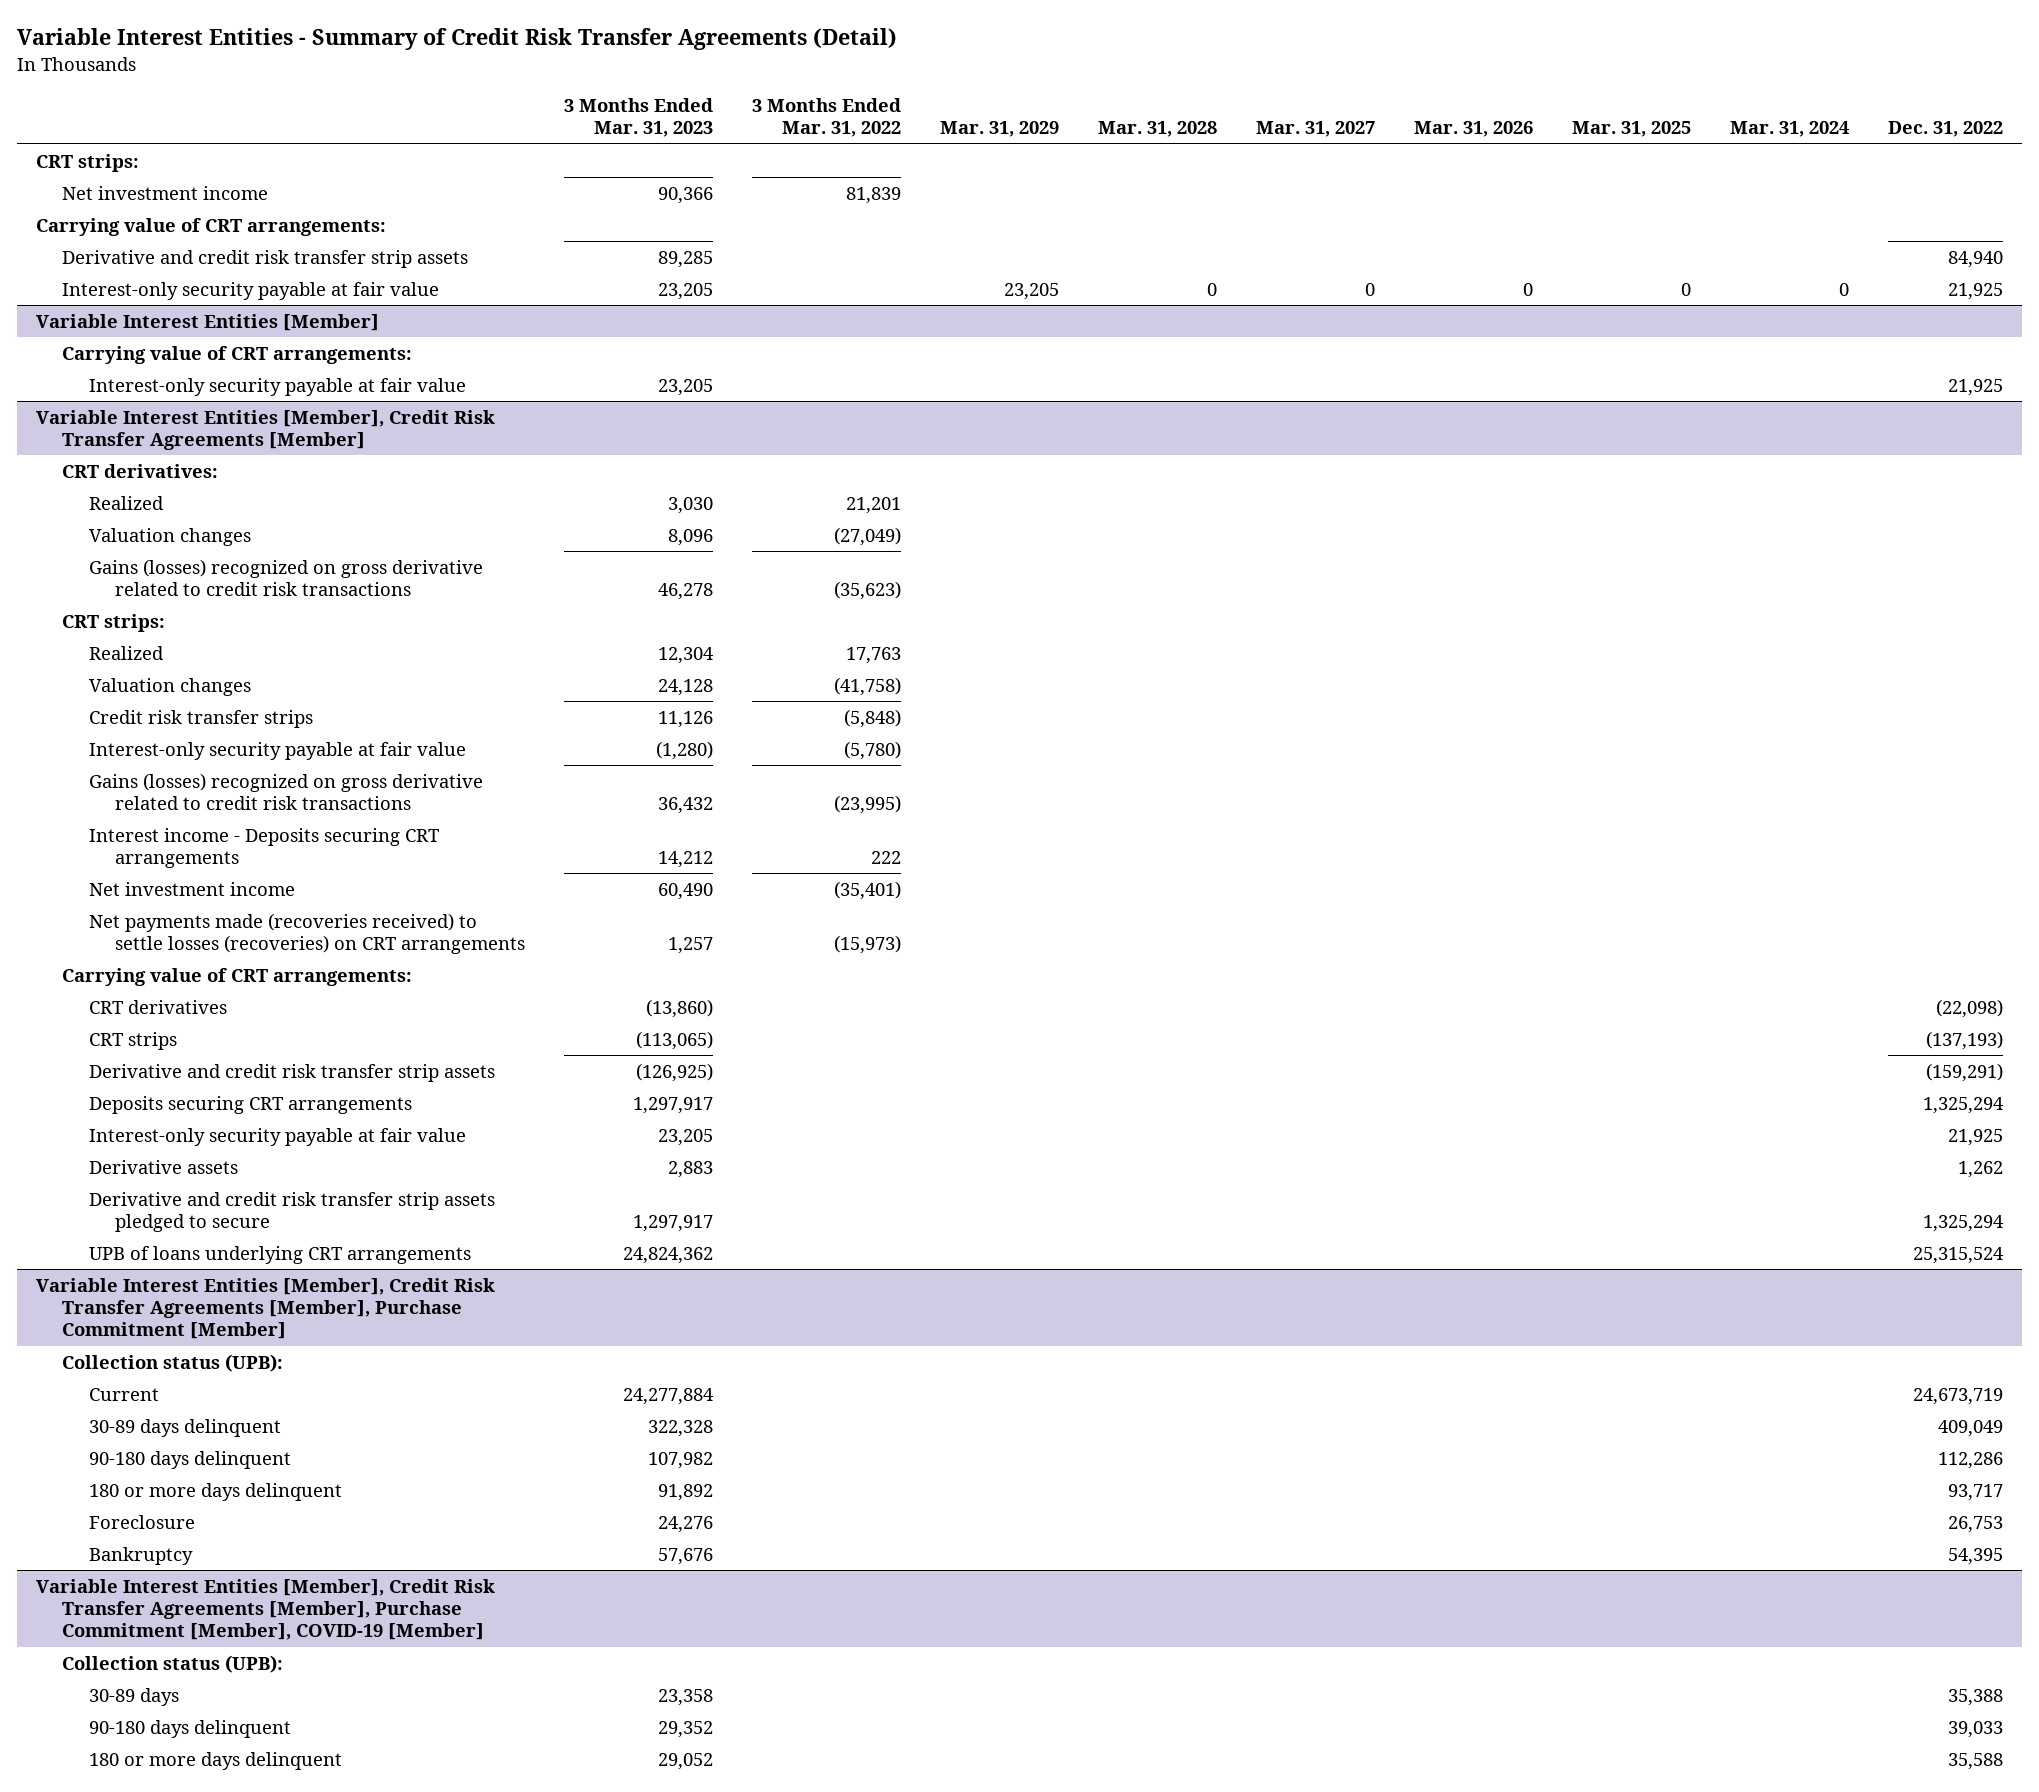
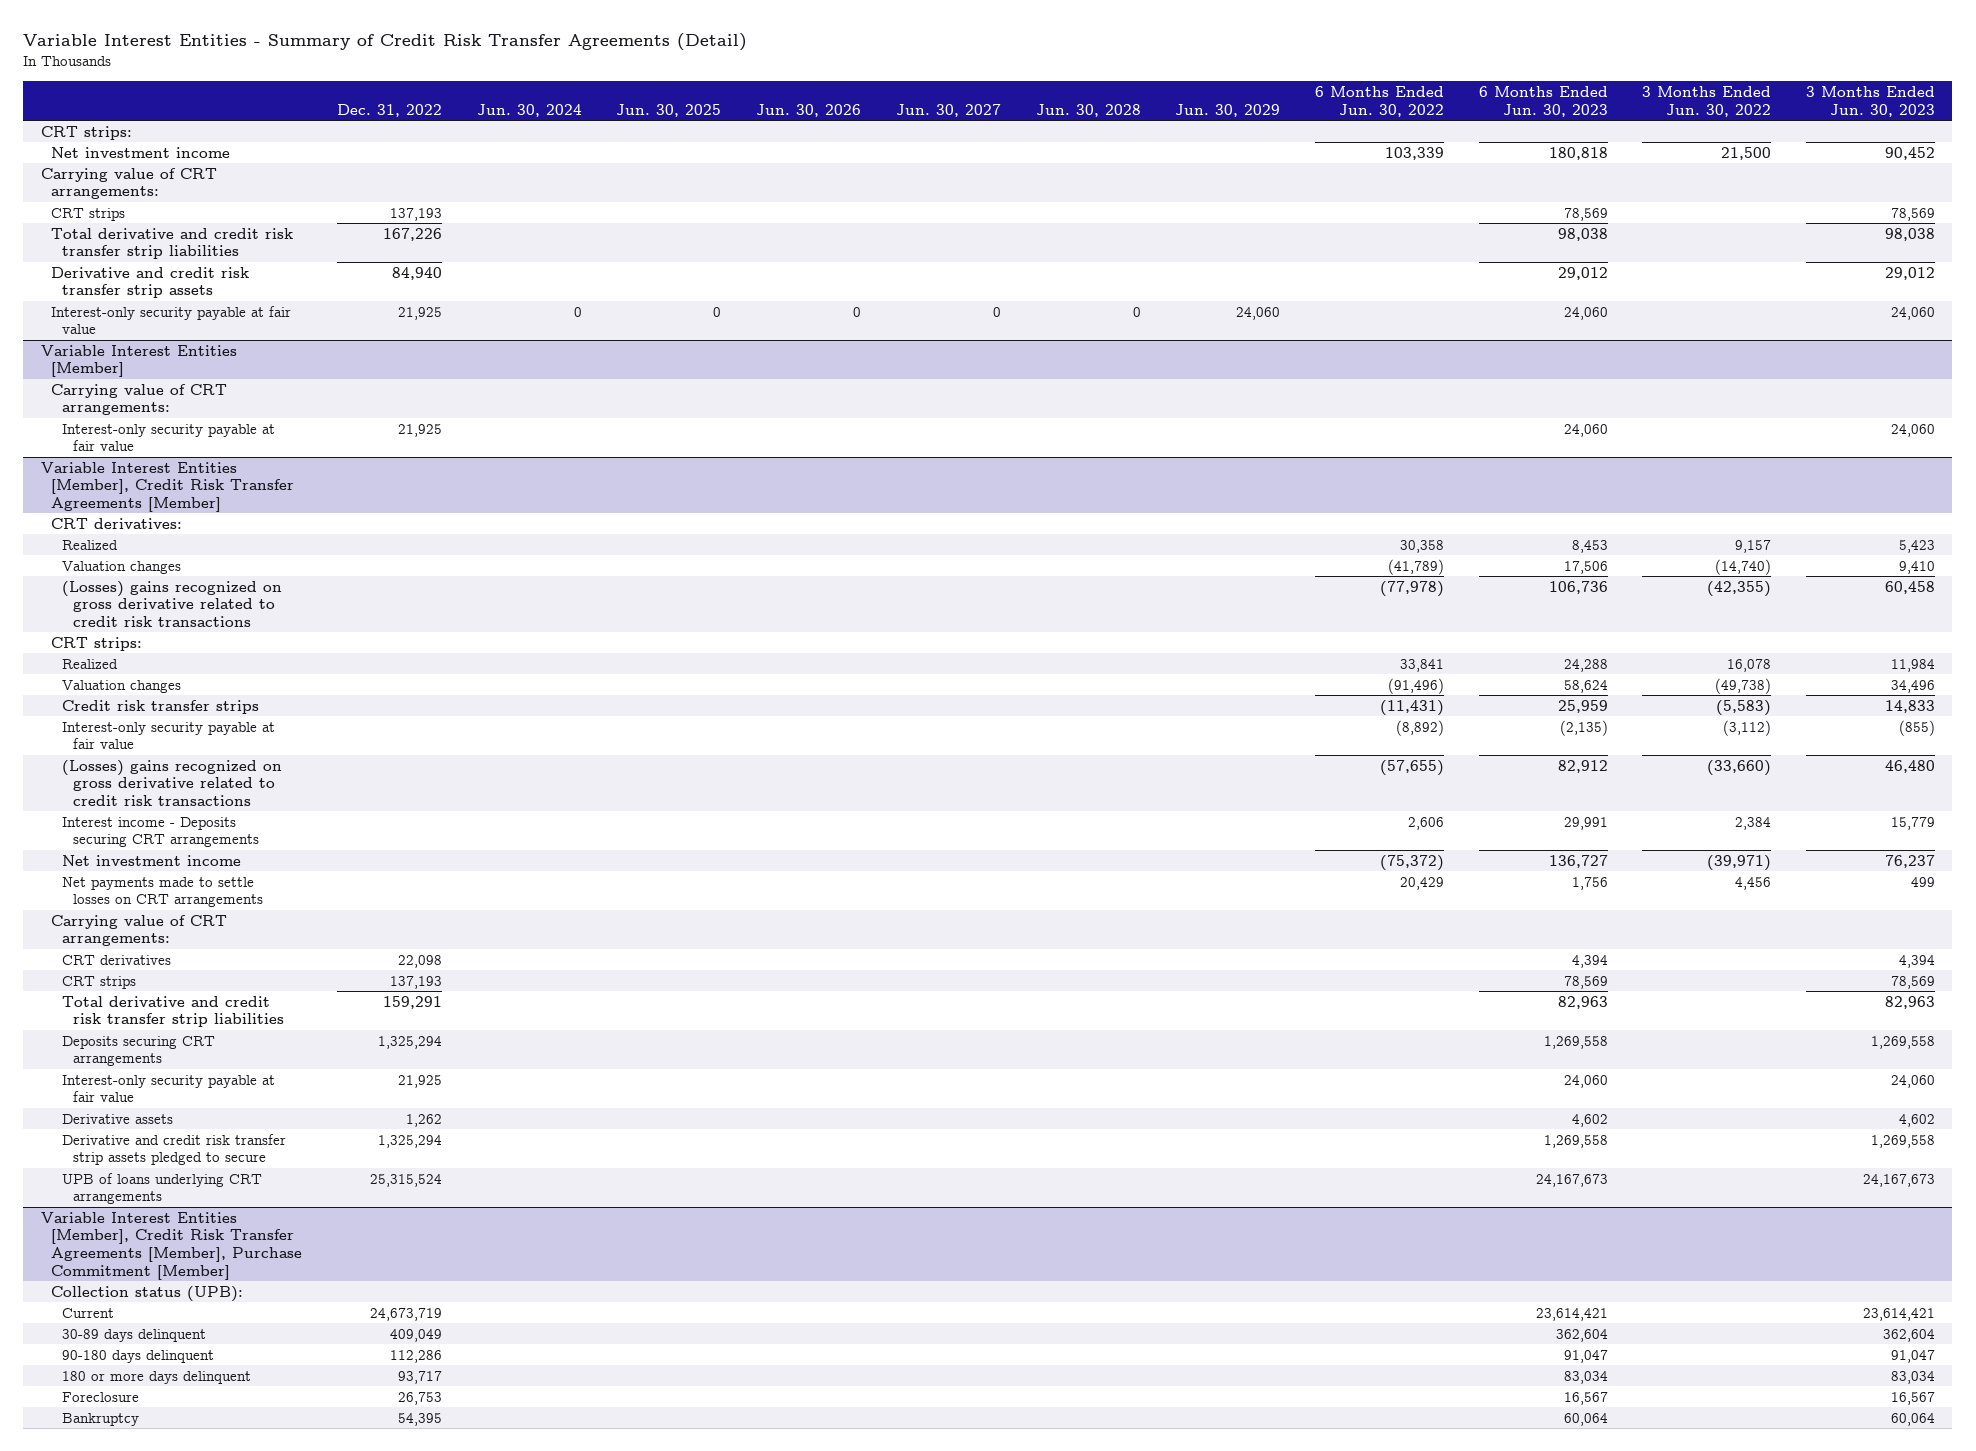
- | 3 Months Ended Mar. 31, 2023 | 3 Months Ended Mar. 31, 2022 | Mar. 31, 2029 | Mar. 31, 2028 | Mar. 31, 2027 | Mar. 31, 2026 | Mar. 31, 2025 | Mar. 31, 2024 | Dec. 31, 2022
+ | Dec. 31, 2022 | Jun. 30, 2024 | Jun. 30, 2025 | Jun. 30, 2026 | Jun. 30, 2027 | Jun. 30, 2028 | Jun. 30, 2029 | 6 Months Ended Jun. 30, 2022 | 6 Months Ended Jun. 30, 2023 | 3 Months Ended Jun. 30, 2022 | 3 Months Ended Jun. 30, 2023
+ CRT strips | 137,193 | | | | | | | | 78,569 | | 78,569
+ Total derivative and credit risk transfer strip liabilities | 167,226 | | | | | | | | 98,038 | | 98,038
@ Variable Interest Entities [Member], Credit Risk Transfer Agreements [Member]
- Gains (losses) recognized on gross derivative related to credit risk transactions | 46,278 | (35,623) | | | | | | |
+ (Losses) gains recognized on gross derivative related to credit risk transactions | | | | | | | | (77,978) | 106,736 | (42,355) | 60,458
- Gains (losses) recognized on gross derivative related to credit risk transactions | 36,432 | (23,995) | | | | | | |
+ (Losses) gains recognized on gross derivative related to credit risk transactions | | | | | | | | (57,655) | 82,912 | (33,660) | 46,480
- Net payments made (recoveries received) to settle losses (recoveries) on CRT arrangements | 1,257 | (15,973) | | | | | | |
+ Net payments made to settle losses on CRT arrangements | | | | | | | | 20,429 | 1,756 | 4,456 | 499
- CRT derivatives | (13,860) | | | | | | | | (22,098)
- CRT strips | (113,065) | | | | | | | | (137,193)
- Derivative and credit risk transfer strip assets | (126,925) | | | | | | | | (159,291)
+ CRT derivatives | 22,098 | | | | | | | | 4,394 | | 4,394
+ CRT strips | 137,193 | | | | | | | | 78,569 | | 78,569
+ Total derivative and credit risk transfer strip liabilities | 159,291 | | | | | | | | 82,963 | | 82,963
- Variable Interest Entities [Member], Credit Risk Transfer Agreements [Member], Purchase Commitment [Member], COVID-19 [Member]
- Collection status (UPB):
- 30-89 days | 23,358 | | | | | | | | 35,388
- 90-180 days delinquent | 29,352 | | | | | | | | 39,033
- 180 or more days delinquent | 29,052 | | | | | | | | 35,588

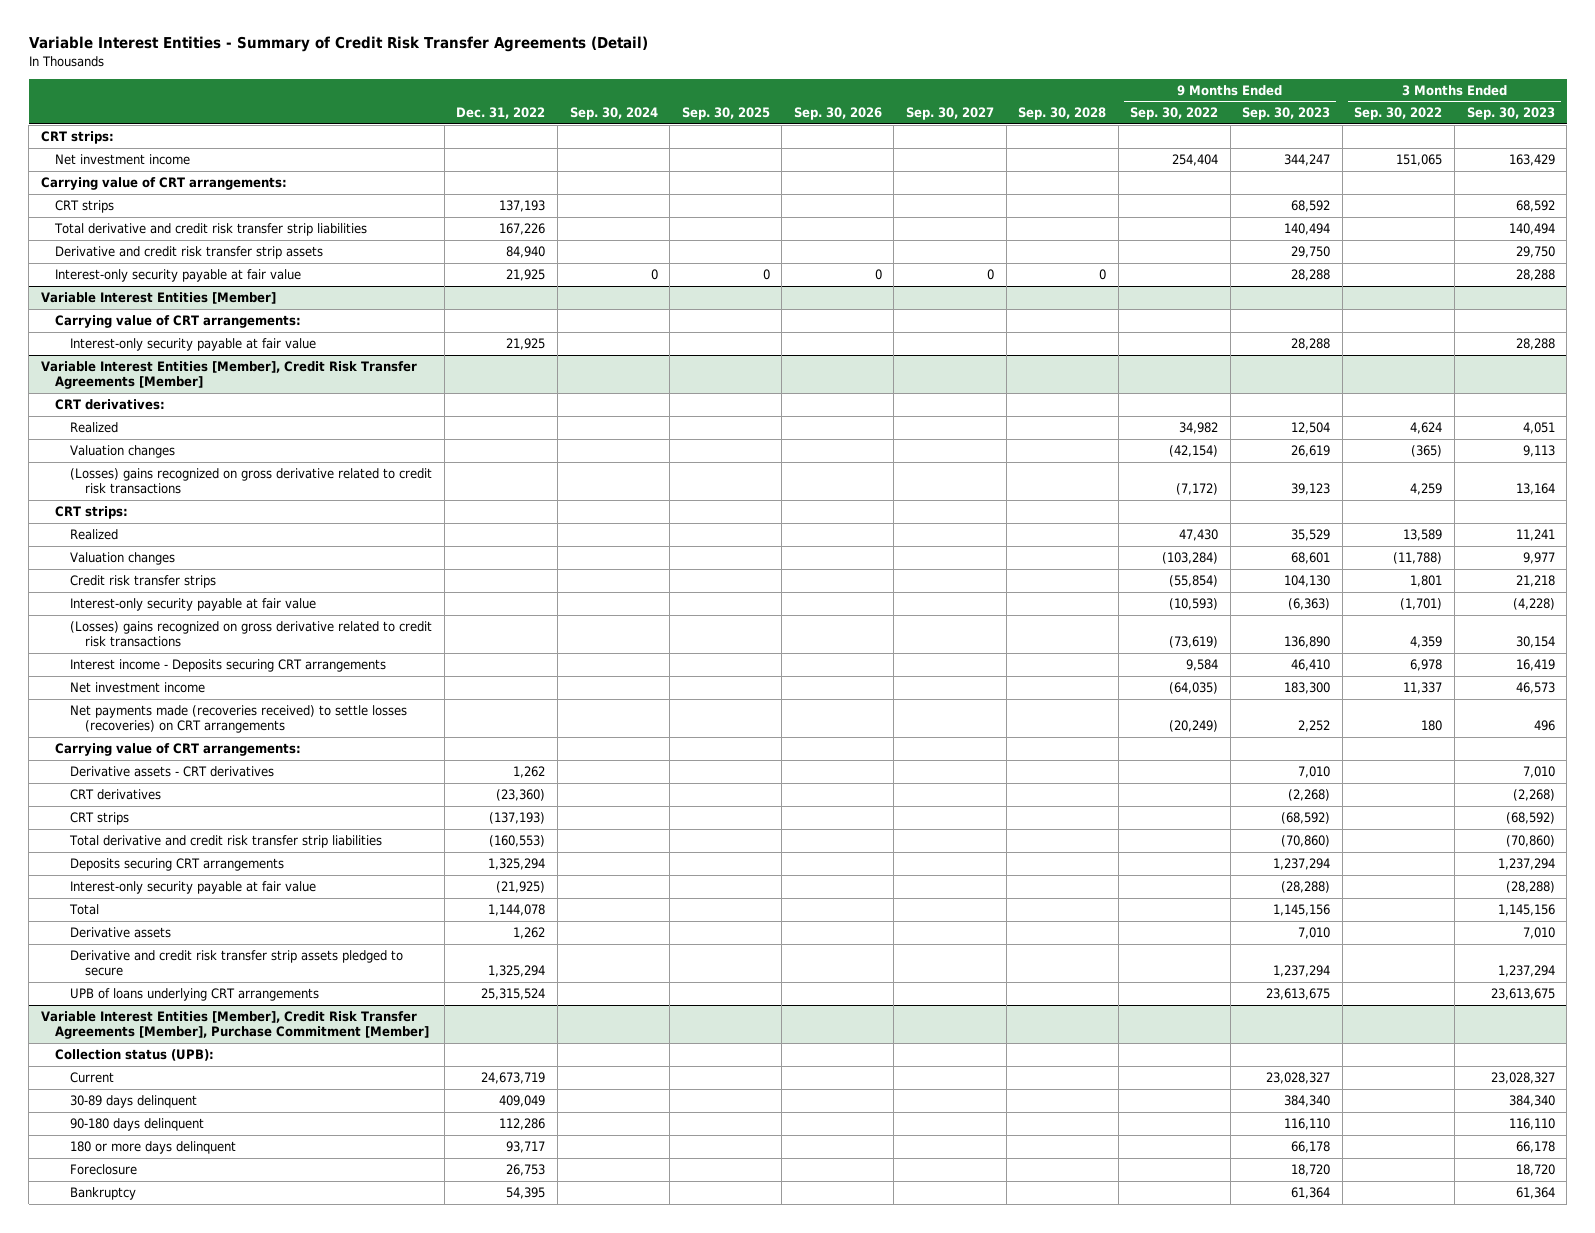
- | Dec. 31, 2022 | Jun. 30, 2024 | Jun. 30, 2025 | Jun. 30, 2026 | Jun. 30, 2027 | Jun. 30, 2028 | Jun. 30, 2029 | 6 Months Ended Jun. 30, 2022 | 6 Months Ended Jun. 30, 2023 | 3 Months Ended Jun. 30, 2022 | 3 Months Ended Jun. 30, 2023
+ | Dec. 31, 2022 | Sep. 30, 2024 | Sep. 30, 2025 | Sep. 30, 2026 | Sep. 30, 2027 | Sep. 30, 2028 | 9 Months Ended Sep. 30, 2022 | 9 Months Ended Sep. 30, 2023 | 3 Months Ended Sep. 30, 2022 | 3 Months Ended Sep. 30, 2023
@ Variable Interest Entities [Member], Credit Risk Transfer Agreements [Member]
- Net payments made to settle losses on CRT arrangements | | | | | | | | 20,429 | 1,756 | 4,456 | 499
+ Net payments made (recoveries received) to settle losses (recoveries) on CRT arrangements | | | | | | | (20,249) | 2,252 | 180 | 496
- CRT derivatives | 22,098 | | | | | | | | 4,394 | | 4,394
- CRT strips | 137,193 | | | | | | | | 78,569 | | 78,569
- Total derivative and credit risk transfer strip liabilities | 159,291 | | | | | | | | 82,963 | | 82,963
+ Derivative assets - CRT derivatives | 1,262 | | | | | | | 7,010 | | 7,010
+ CRT derivatives | (23,360) | | | | | | | (2,268) | | (2,268)
+ CRT strips | (137,193) | | | | | | | (68,592) | | (68,592)
+ Total derivative and credit risk transfer strip liabilities | (160,553) | | | | | | | (70,860) | | (70,860)
- Interest-only security payable at fair value | 21,925 | | | | | | | | 24,060 | | 24,060
+ Interest-only security payable at fair value | (21,925) | | | | | | | (28,288) | | (28,288)
+ Total | 1,144,078 | | | | | | | 1,145,156 | | 1,145,156

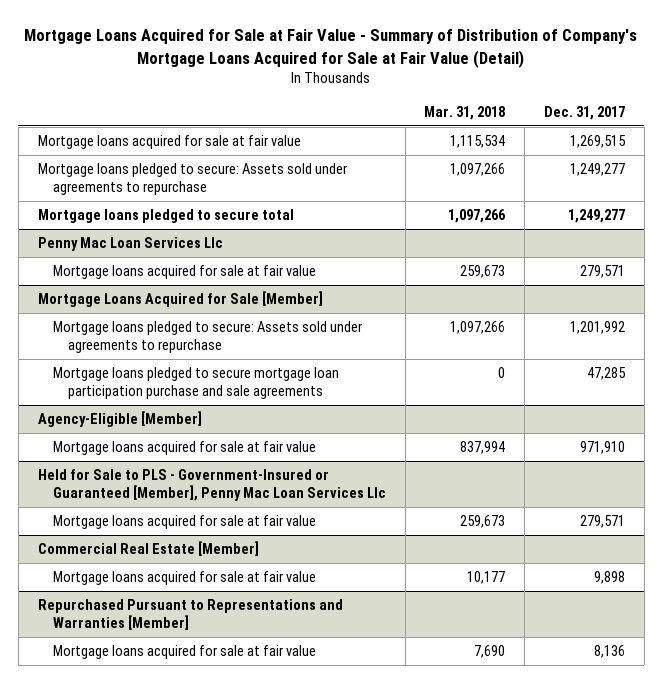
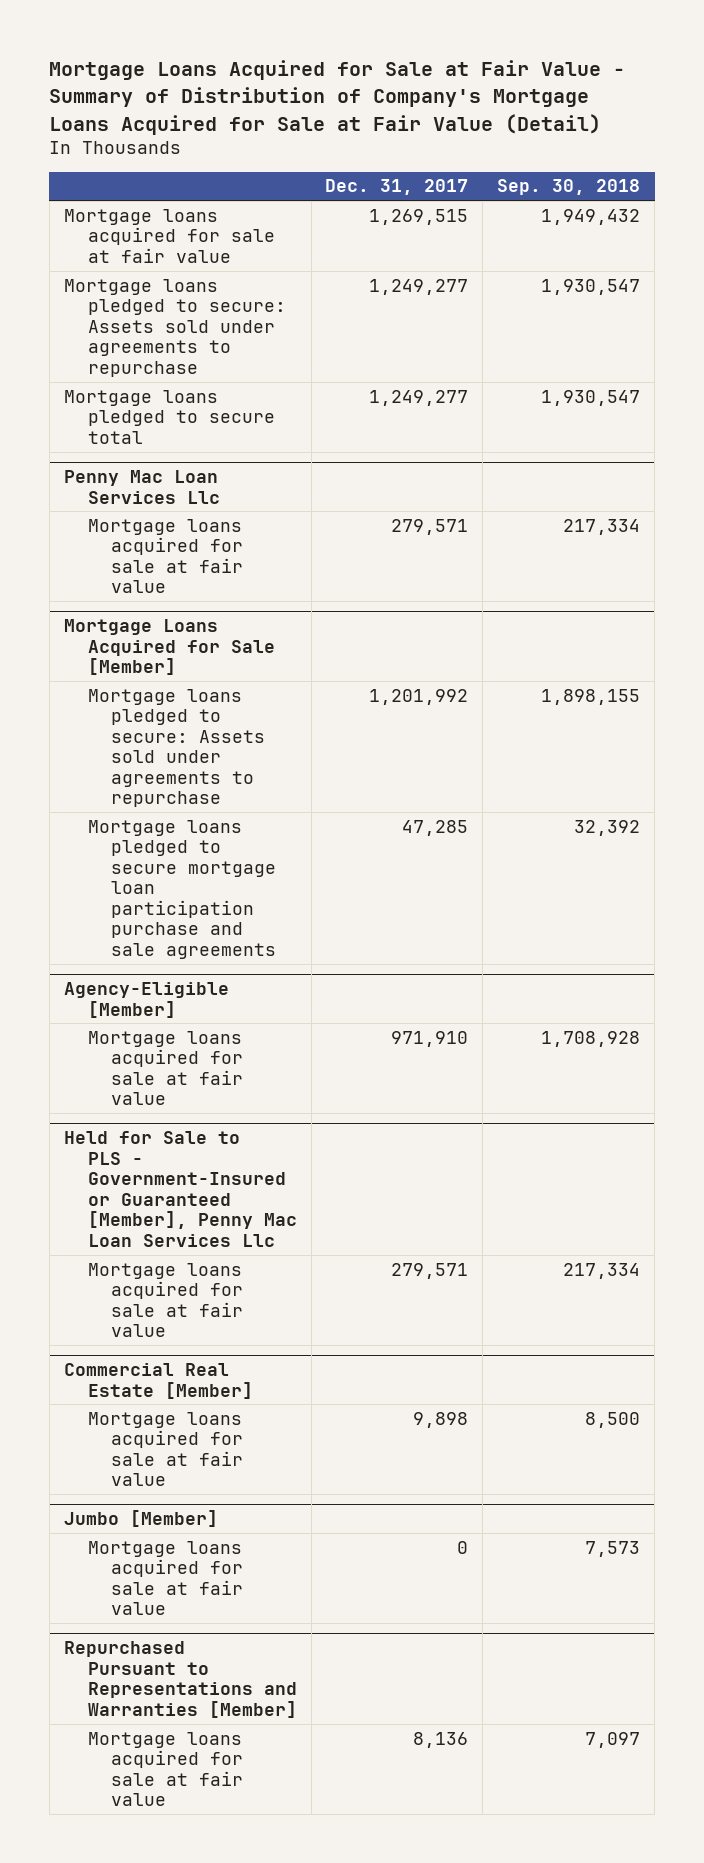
- | Mar. 31, 2018 | Dec. 31, 2017
+ | Dec. 31, 2017 | Sep. 30, 2018
+ Jumbo [Member]
+ Mortgage loans acquired for sale at fair value | 0 | 7,573

